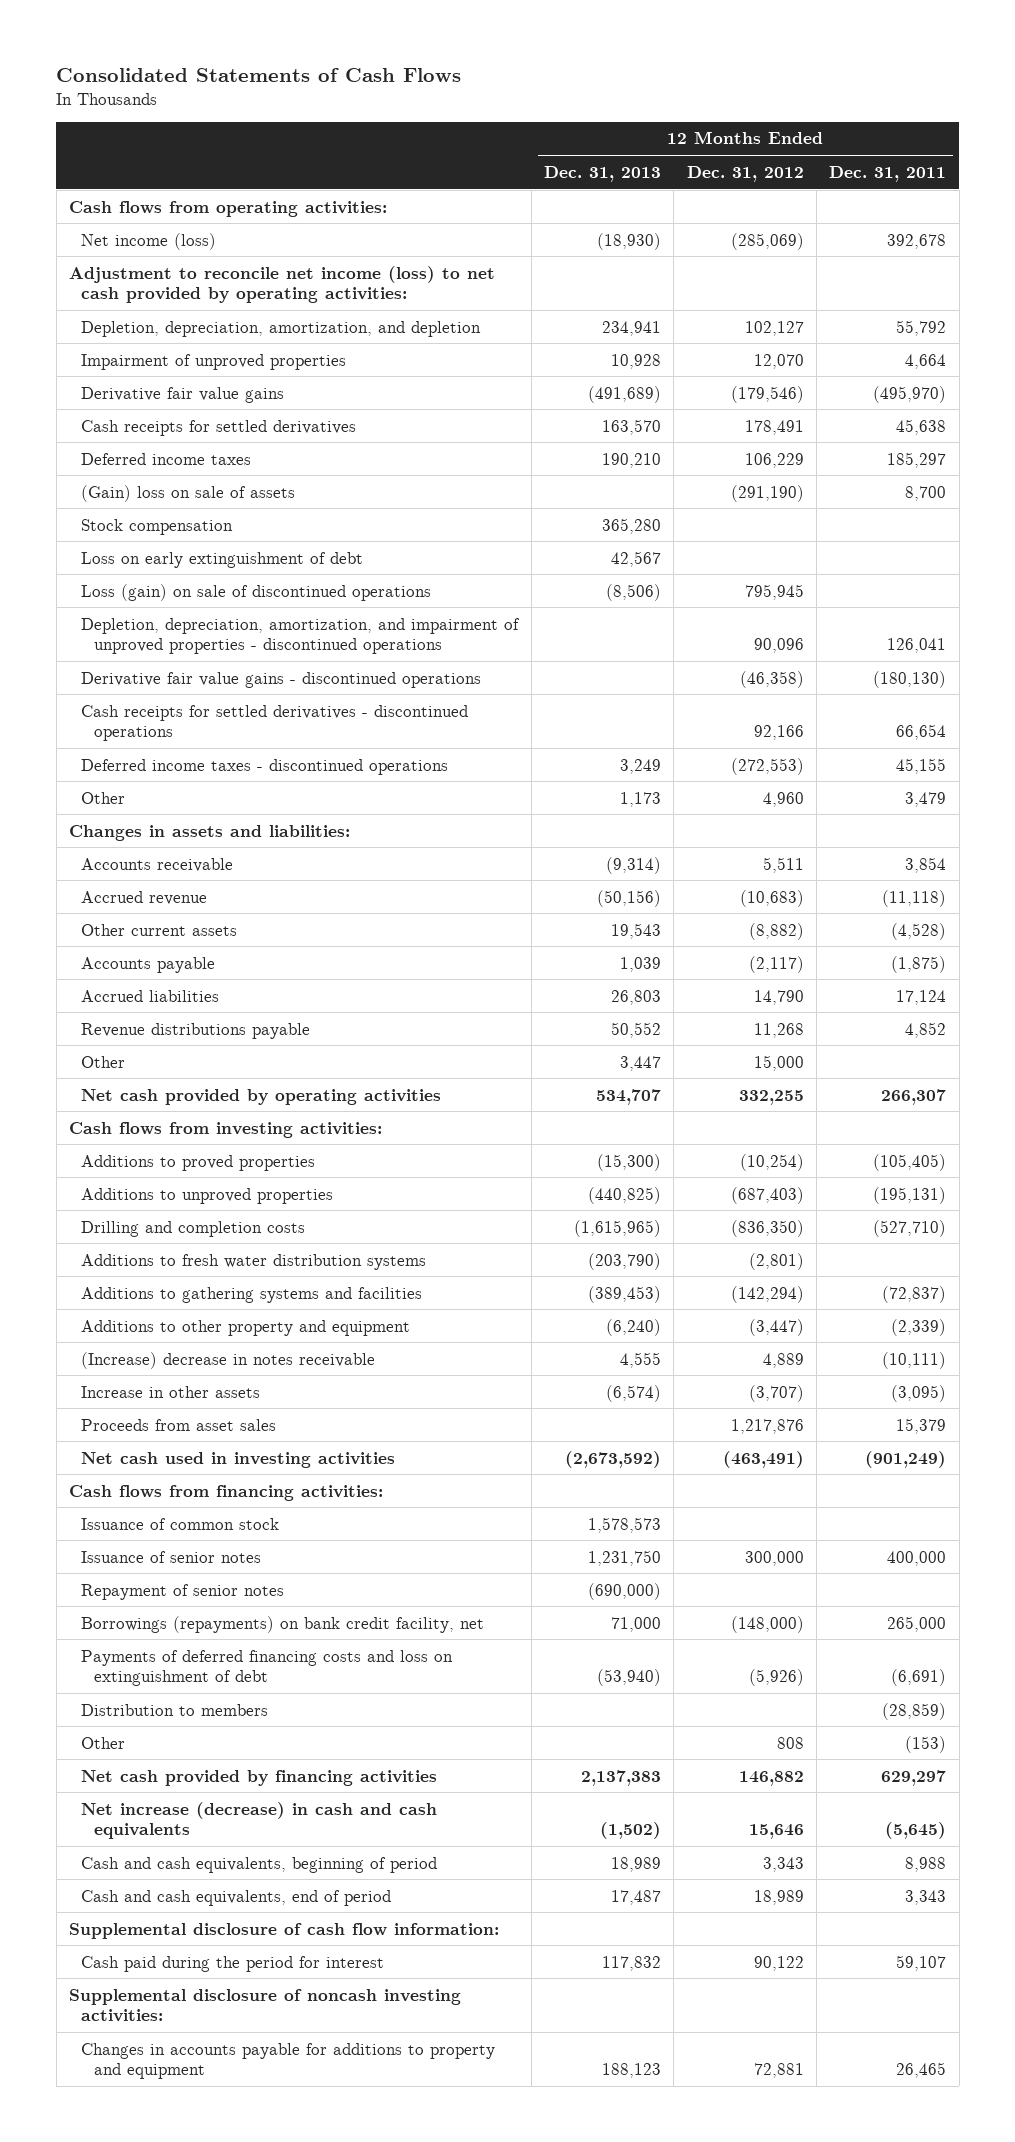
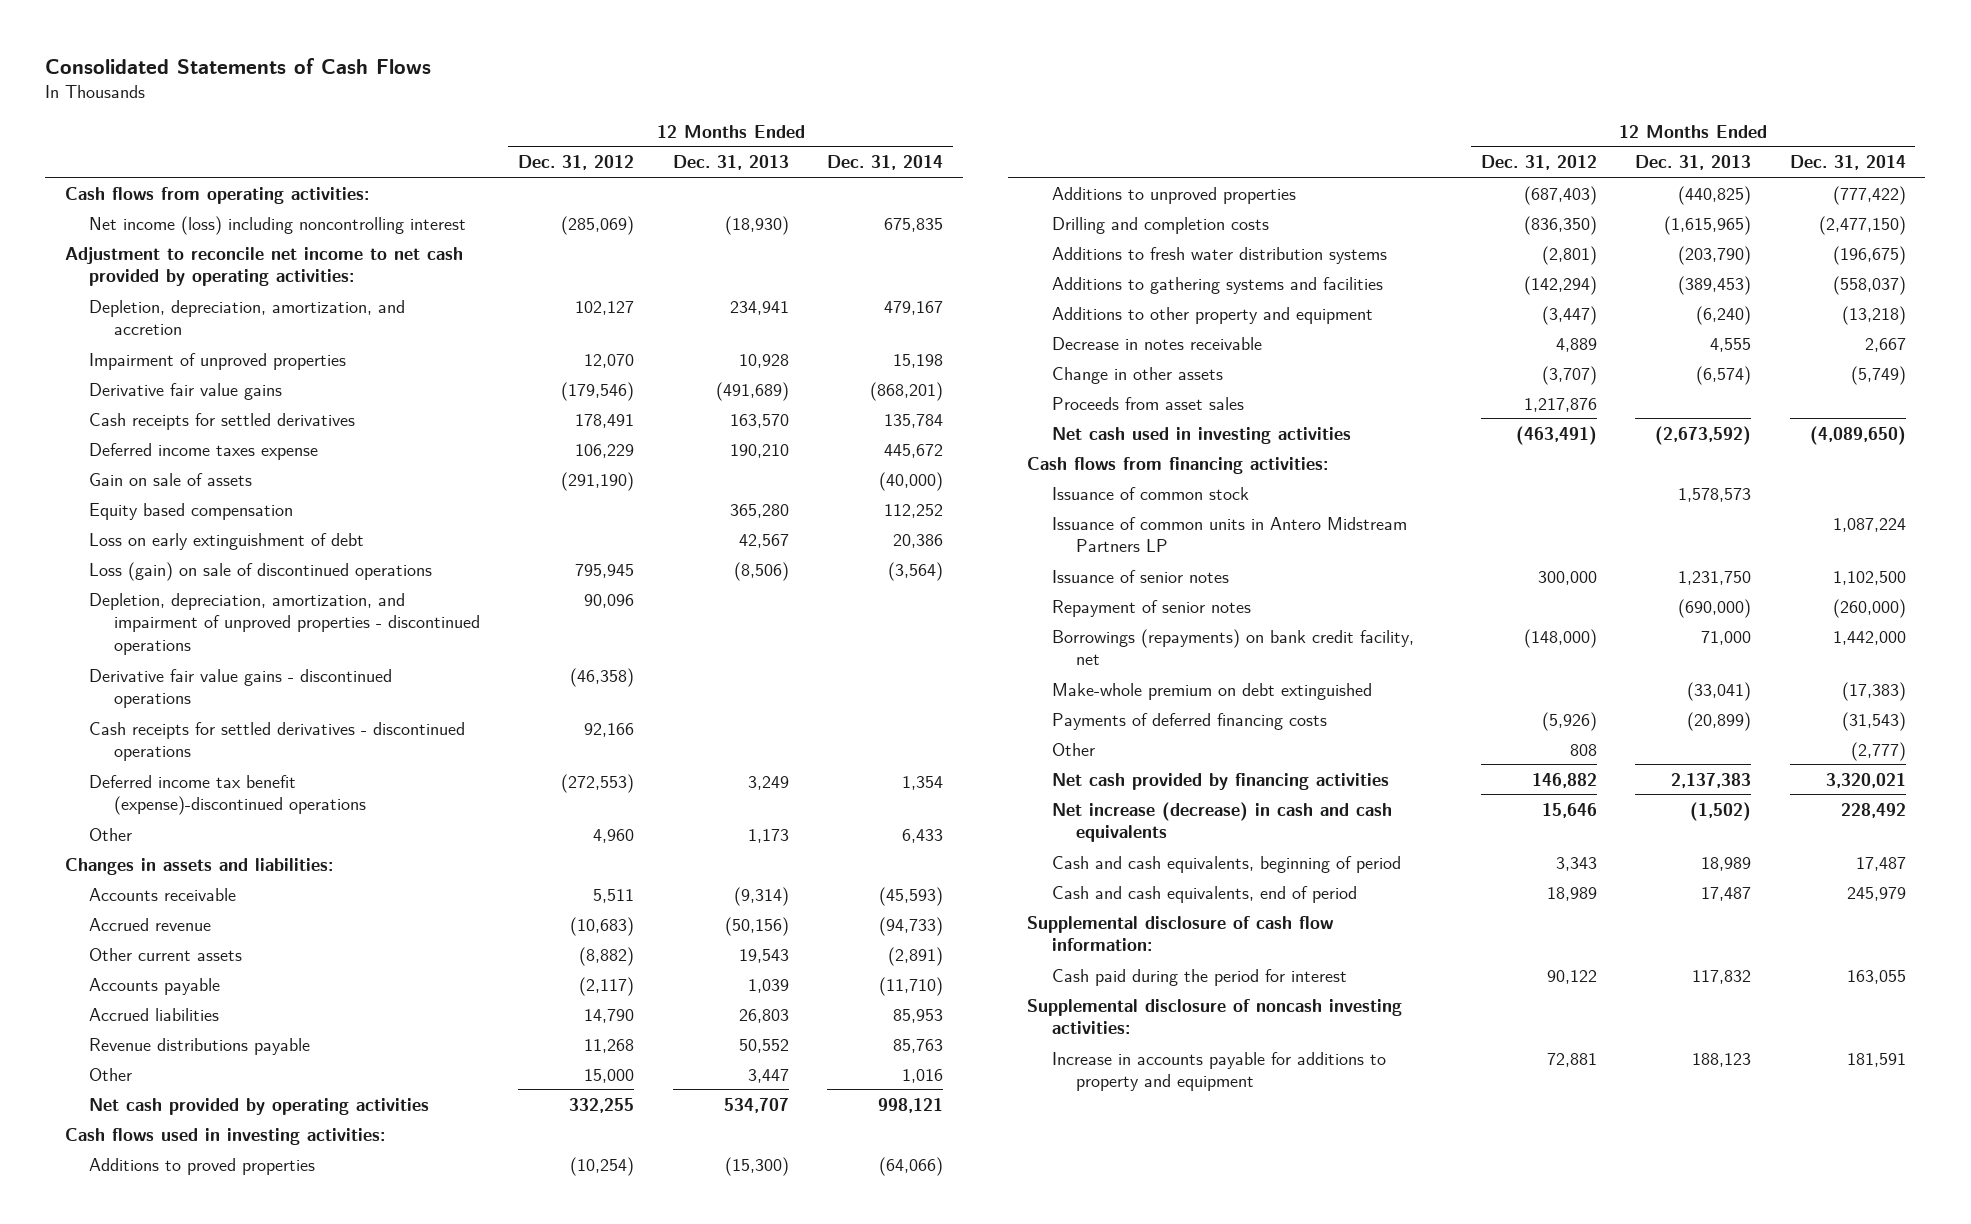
- | 12 Months Ended Dec. 31, 2013 | 12 Months Ended Dec. 31, 2012 | 12 Months Ended Dec. 31, 2011
+ | 12 Months Ended Dec. 31, 2012 | 12 Months Ended Dec. 31, 2013 | 12 Months Ended Dec. 31, 2014
- Net income (loss) | (18,930) | (285,069) | 392,678
- Adjustment to reconcile net income (loss) to net cash provided by operating activities:
- Depletion, depreciation, amortization, and depletion | 234,941 | 102,127 | 55,792
+ Net income (loss) including noncontrolling interest | (285,069) | (18,930) | 675,835
+ Adjustment to reconcile net income to net cash provided by operating activities:
+ Depletion, depreciation, amortization, and accretion | 102,127 | 234,941 | 479,167
- Deferred income taxes | 190,210 | 106,229 | 185,297
- (Gain) loss on sale of assets | | (291,190) | 8,700
- Stock compensation | 365,280 | |
+ Deferred income taxes expense | 106,229 | 190,210 | 445,672
+ Gain on sale of assets | (291,190) | | (40,000)
+ Equity based compensation | | 365,280 | 112,252
- Deferred income taxes - discontinued operations | 3,249 | (272,553) | 45,155
+ Deferred income tax benefit (expense)-discontinued operations | (272,553) | 3,249 | 1,354
- Cash flows from investing activities:
+ Cash flows used in investing activities:
- (Increase) decrease in notes receivable | 4,555 | 4,889 | (10,111)
- Increase in other assets | (6,574) | (3,707) | (3,095)
+ Decrease in notes receivable | 4,889 | 4,555 | 2,667
+ Change in other assets | (3,707) | (6,574) | (5,749)
+ Issuance of common units in Antero Midstream Partners LP | | | 1,087,224
- Payments of deferred financing costs and loss on extinguishment of debt | (53,940) | (5,926) | (6,691)
- Distribution to members | | | (28,859)
+ Make-whole premium on debt extinguished | | (33,041) | (17,383)
+ Payments of deferred financing costs | (5,926) | (20,899) | (31,543)
- Changes in accounts payable for additions to property and equipment | 188,123 | 72,881 | 26,465
+ Increase in accounts payable for additions to property and equipment | 72,881 | 188,123 | 181,591

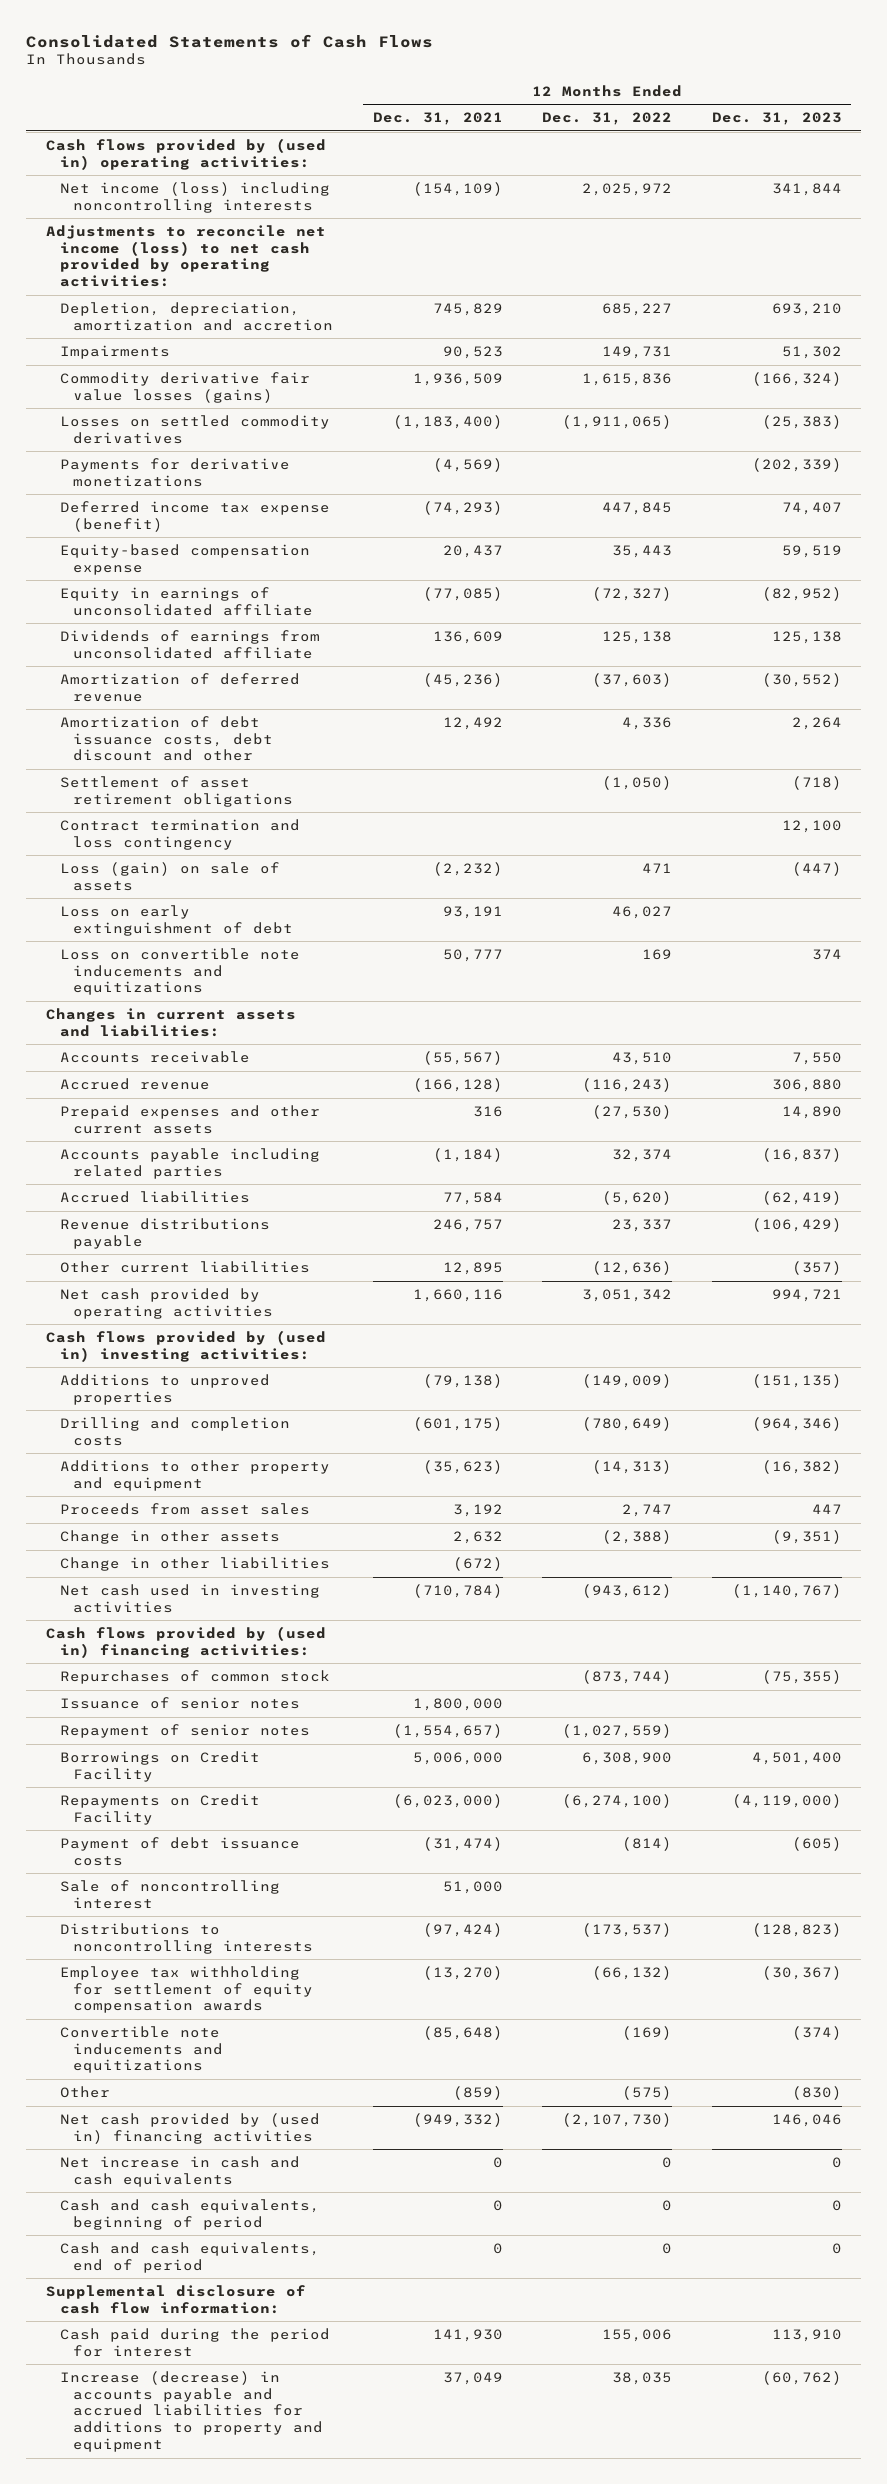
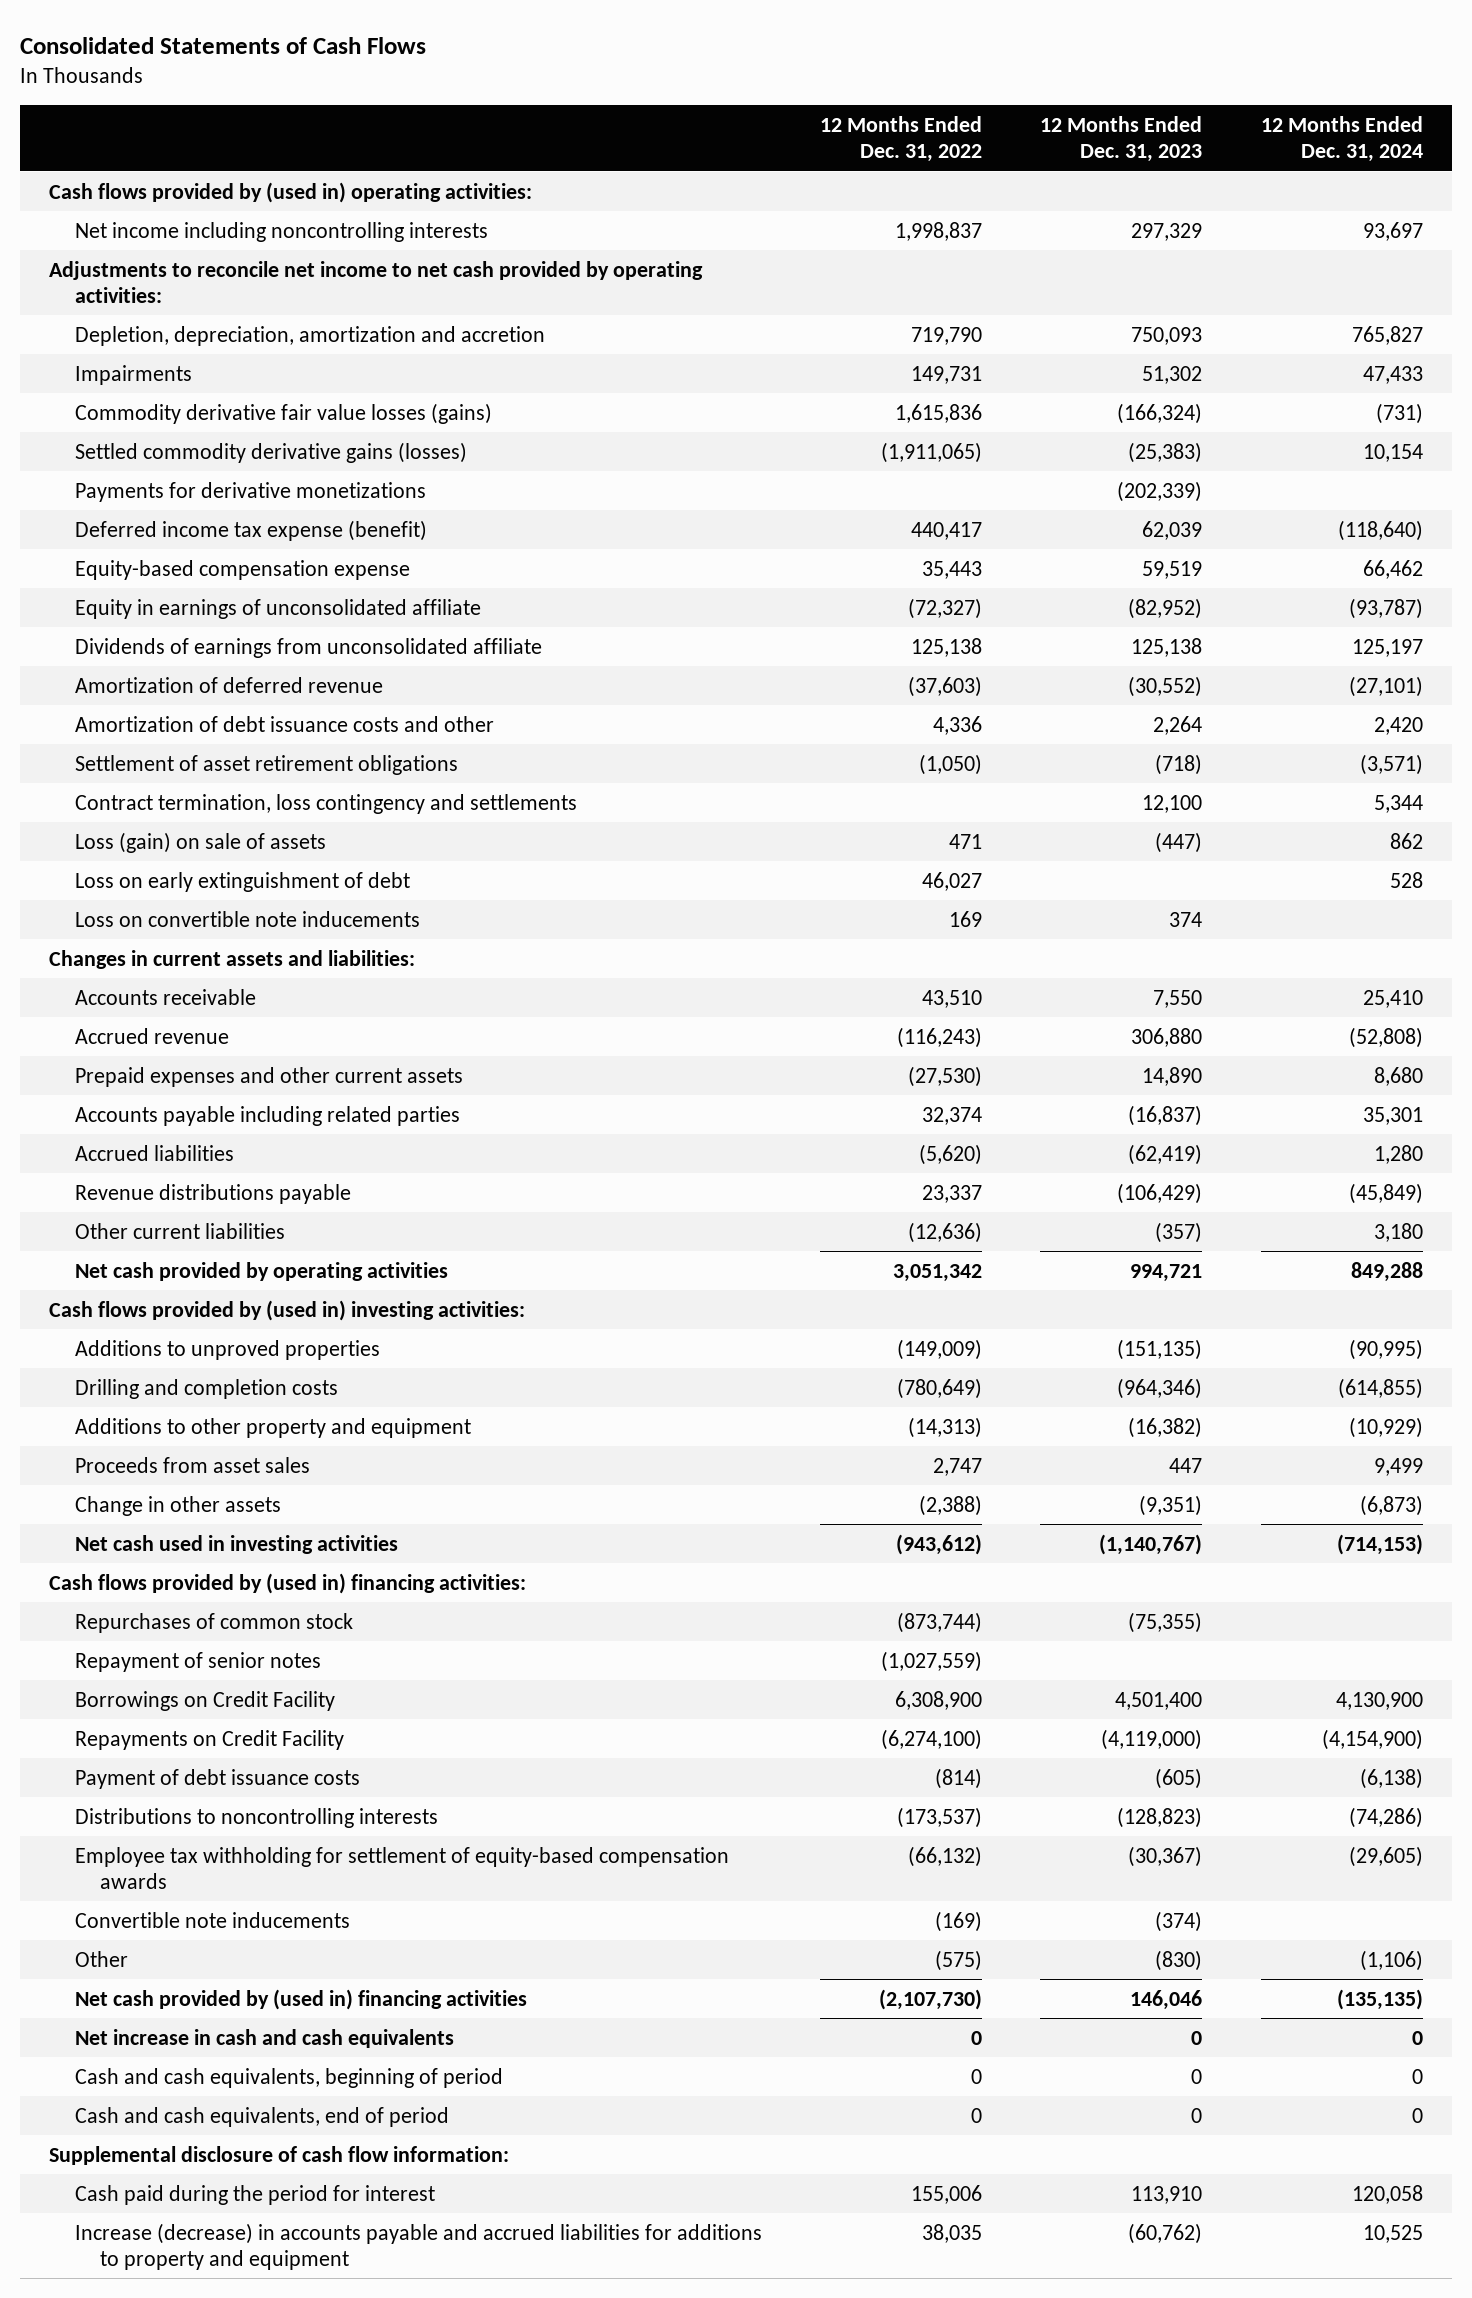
- | 12 Months Ended Dec. 31, 2021 | 12 Months Ended Dec. 31, 2022 | 12 Months Ended Dec. 31, 2023
+ | 12 Months Ended Dec. 31, 2022 | 12 Months Ended Dec. 31, 2023 | 12 Months Ended Dec. 31, 2024
- Net income (loss) including noncontrolling interests | (154,109) | 2,025,972 | 341,844
- Adjustments to reconcile net income (loss) to net cash provided by operating activities:
- Depletion, depreciation, amortization and accretion | 745,829 | 685,227 | 693,210
+ Net income including noncontrolling interests | 1,998,837 | 297,329 | 93,697
+ Adjustments to reconcile net income to net cash provided by operating activities:
+ Depletion, depreciation, amortization and accretion | 719,790 | 750,093 | 765,827
- Losses on settled commodity derivatives | (1,183,400) | (1,911,065) | (25,383)
+ Settled commodity derivative gains (losses) | (1,911,065) | (25,383) | 10,154
- Deferred income tax expense (benefit) | (74,293) | 447,845 | 74,407
+ Deferred income tax expense (benefit) | 440,417 | 62,039 | (118,640)
- Amortization of debt issuance costs, debt discount and other | 12,492 | 4,336 | 2,264
+ Amortization of debt issuance costs and other | 4,336 | 2,264 | 2,420
- Contract termination and loss contingency | | | 12,100
+ Contract termination, loss contingency and settlements | | 12,100 | 5,344
- Loss on convertible note inducements and equitizations | 50,777 | 169 | 374
+ Loss on convertible note inducements | 169 | 374 |
- Change in other liabilities | (672) | |
- Issuance of senior notes | 1,800,000 | |
- Sale of noncontrolling interest | 51,000 | |
- Employee tax withholding for settlement of equity compensation awards | (13,270) | (66,132) | (30,367)
- Convertible note inducements and equitizations | (85,648) | (169) | (374)
+ Employee tax withholding for settlement of equity-based compensation awards | (66,132) | (30,367) | (29,605)
+ Convertible note inducements | (169) | (374) |

